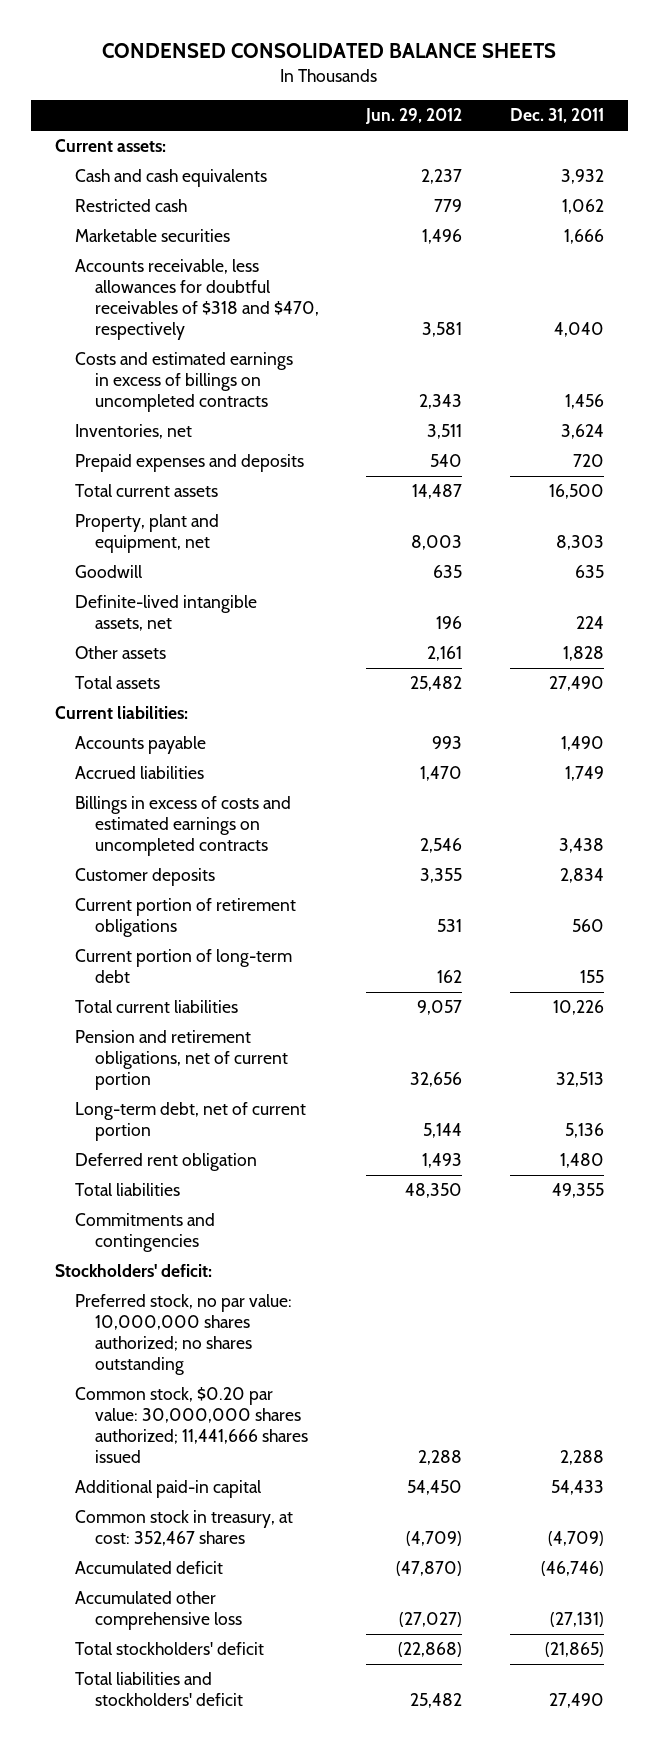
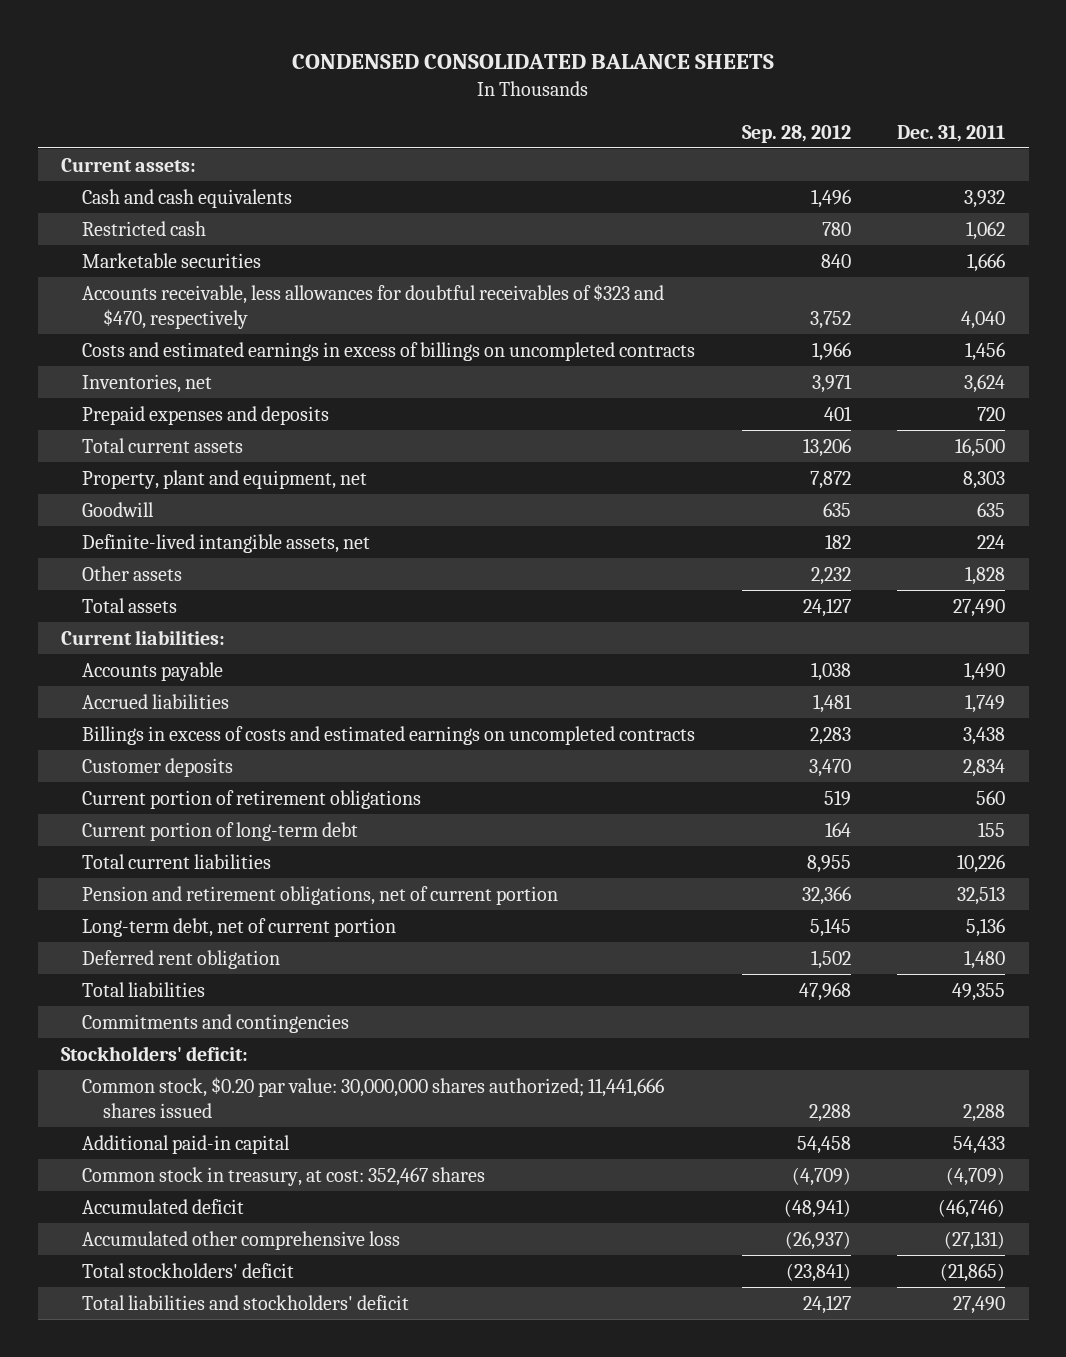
- | Jun. 29, 2012 | Dec. 31, 2011
+ | Sep. 28, 2012 | Dec. 31, 2011
- Accounts receivable, less allowances for doubtful receivables of $318 and $470, respectively | 3,581 | 4,040
+ Accounts receivable, less allowances for doubtful receivables of $323 and $470, respectively | 3,752 | 4,040
- Preferred stock, no par value: 10,000,000 shares authorized; no shares outstanding

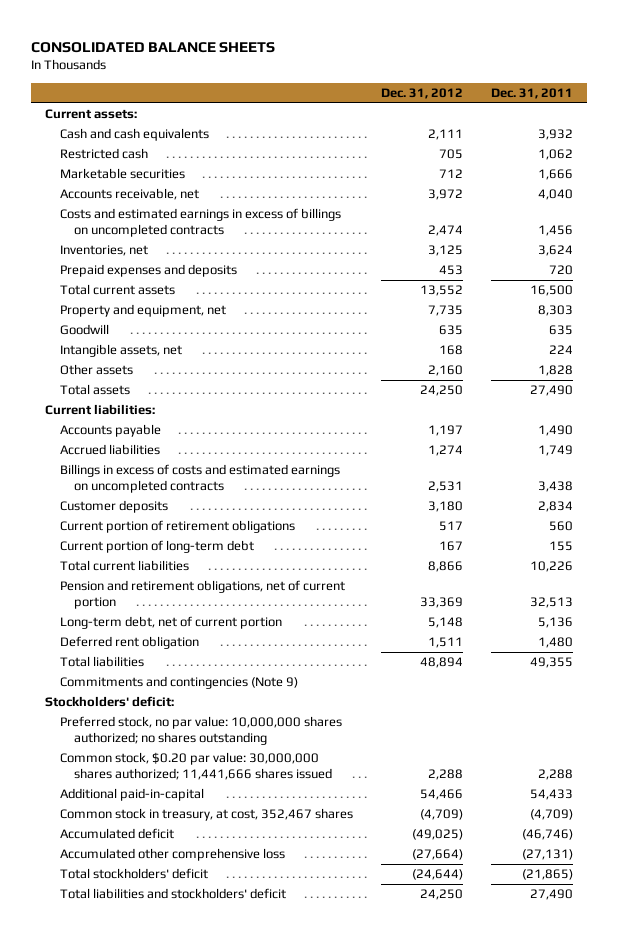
- CONDENSED CONSOLIDATED BALANCE SHEETS
+ CONSOLIDATED BALANCE SHEETS
- | Sep. 28, 2012 | Dec. 31, 2011
+ | Dec. 31, 2012 | Dec. 31, 2011
- Accounts receivable, less allowances for doubtful receivables of $323 and $470, respectively | 3,752 | 4,040
+ Accounts receivable, net | 3,972 | 4,040
- Property, plant and equipment, net | 7,872 | 8,303
+ Property and equipment, net | 7,735 | 8,303
- Definite-lived intangible assets, net | 182 | 224
+ Intangible assets, net | 168 | 224
- Commitments and contingencies
+ Commitments and contingencies (Note 9)
+ Preferred stock, no par value: 10,000,000 shares authorized; no shares outstanding
- Additional paid-in capital | 54,458 | 54,433
- Common stock in treasury, at cost: 352,467 shares | (4,709) | (4,709)
+ Additional paid-in-capital | 54,466 | 54,433
+ Common stock in treasury, at cost, 352,467 shares | (4,709) | (4,709)

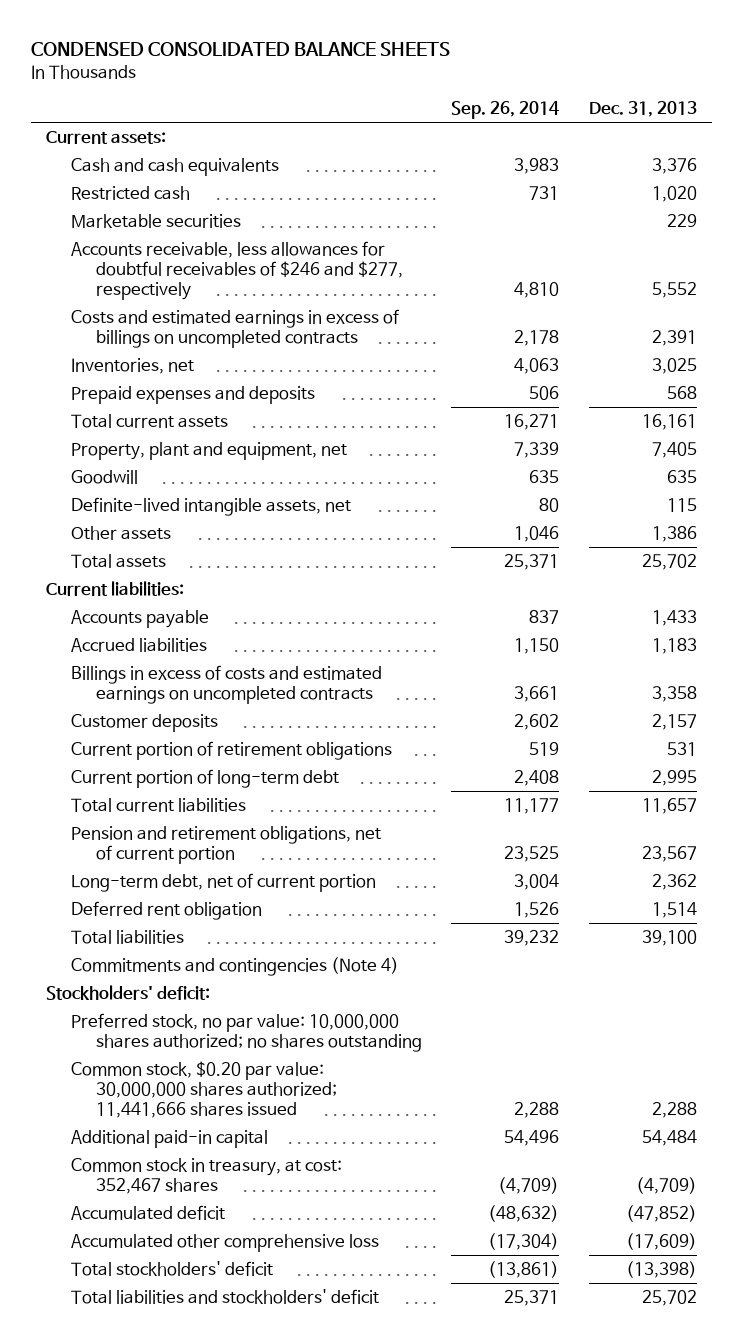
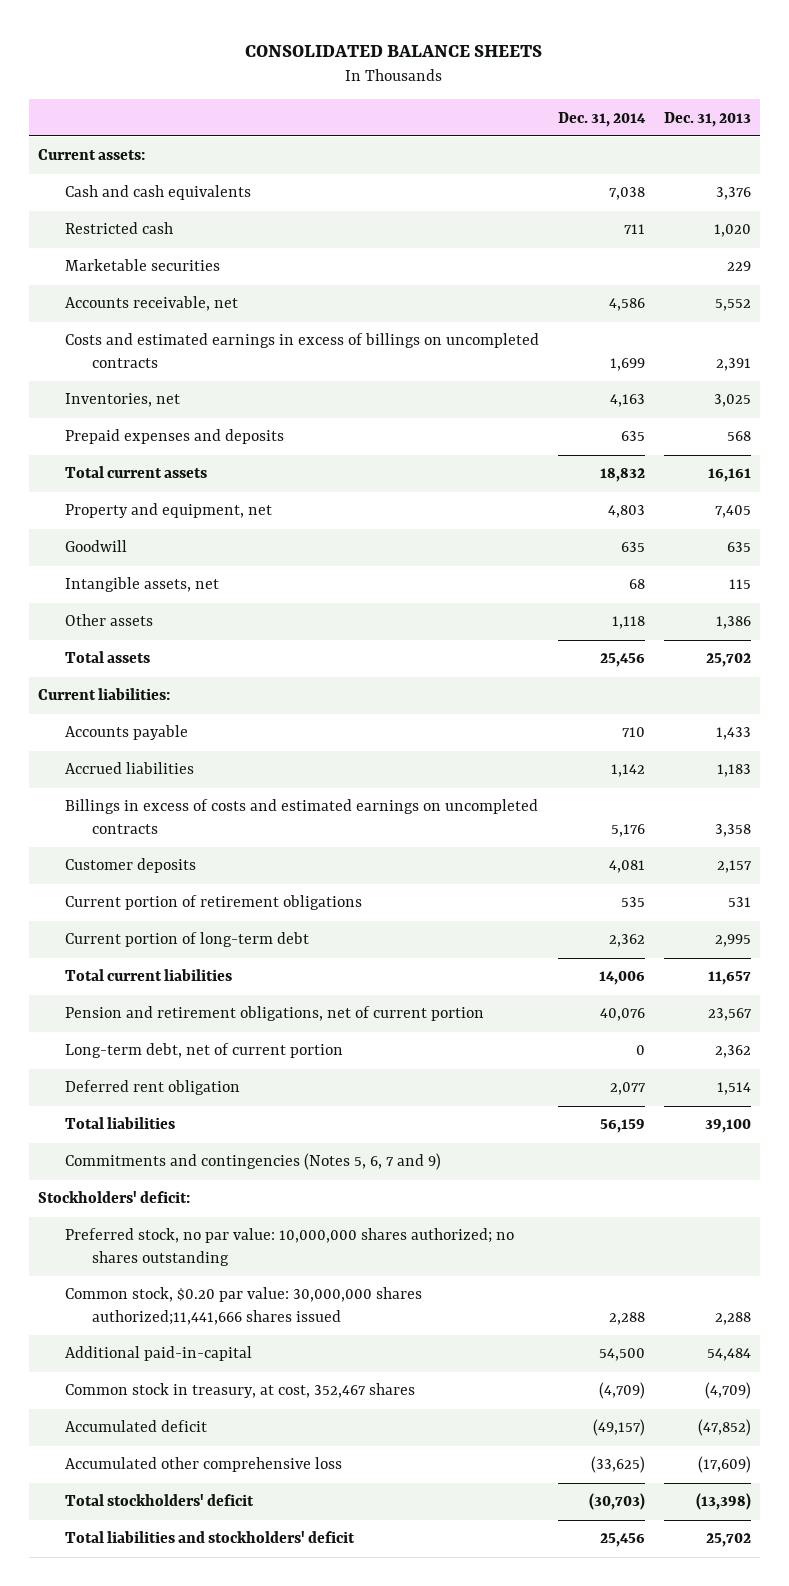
- CONDENSED CONSOLIDATED BALANCE SHEETS
+ CONSOLIDATED BALANCE SHEETS
- | Sep. 26, 2014 | Dec. 31, 2013
+ | Dec. 31, 2014 | Dec. 31, 2013
- Accounts receivable, less allowances for doubtful receivables of $246 and $277, respectively | 4,810 | 5,552
+ Accounts receivable, net | 4,586 | 5,552
- Property, plant and equipment, net | 7,339 | 7,405
+ Property and equipment, net | 4,803 | 7,405
- Definite-lived intangible assets, net | 80 | 115
+ Intangible assets, net | 68 | 115
- Commitments and contingencies (Note 4)
+ Commitments and contingencies (Notes 5, 6, 7 and 9)
- Common stock, $0.20 par value: 30,000,000 shares authorized; 11,441,666 shares issued | 2,288 | 2,288
- Additional paid-in capital | 54,496 | 54,484
- Common stock in treasury, at cost: 352,467 shares | (4,709) | (4,709)
+ Common stock, $0.20 par value: 30,000,000 shares authorized;11,441,666 shares issued | 2,288 | 2,288
+ Additional paid-in-capital | 54,500 | 54,484
+ Common stock in treasury, at cost, 352,467 shares | (4,709) | (4,709)

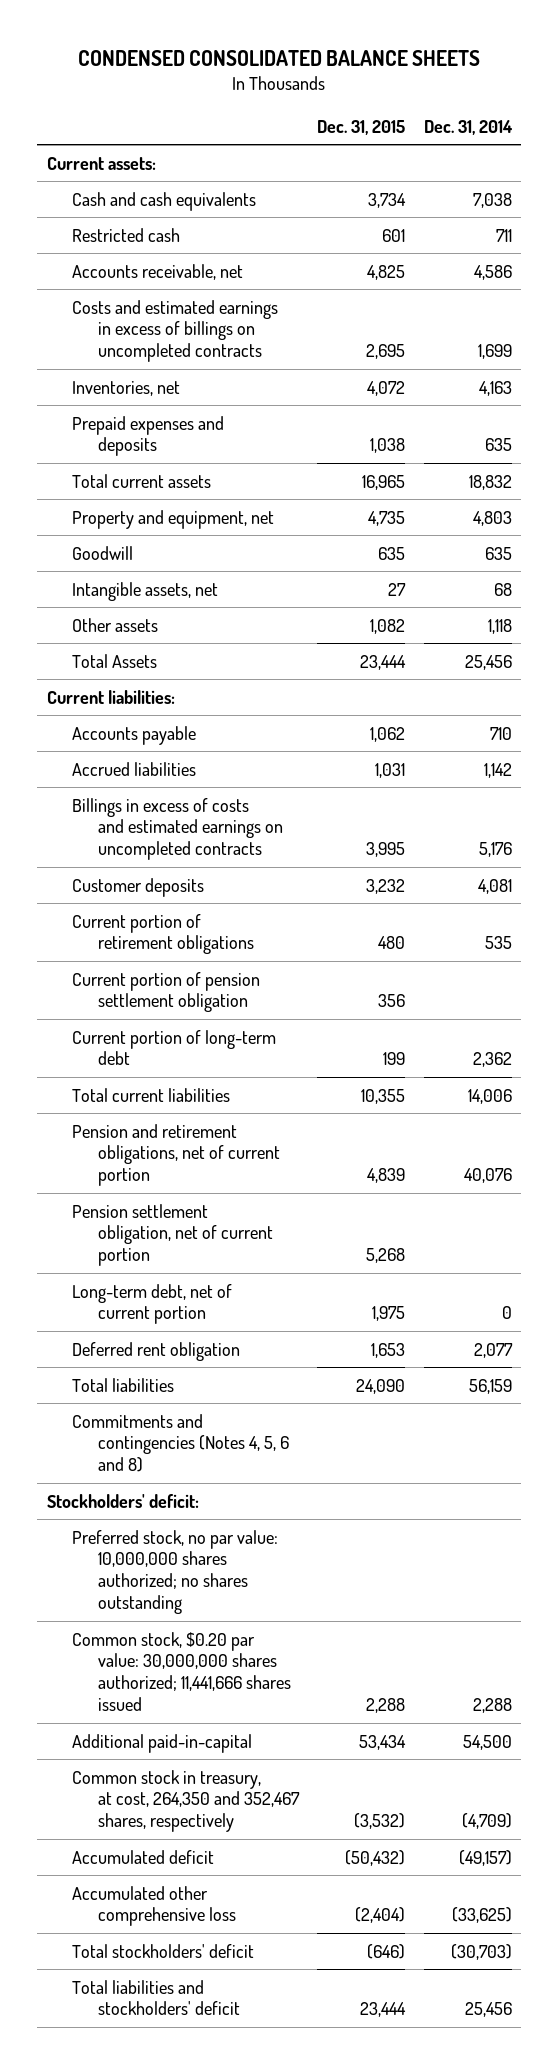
- CONSOLIDATED BALANCE SHEETS
+ CONDENSED CONSOLIDATED BALANCE SHEETS
- | Dec. 31, 2014 | Dec. 31, 2013
+ | Dec. 31, 2015 | Dec. 31, 2014
- Marketable securities | | 229
- Total assets | 25,456 | 25,702
+ Total Assets | 23,444 | 25,456
+ Current portion of pension settlement obligation | 356 |
+ Pension settlement obligation, net of current portion | 5,268 |
- Commitments and contingencies (Notes 5, 6, 7 and 9)
+ Commitments and contingencies (Notes 4, 5, 6 and 8)
- Common stock, $0.20 par value: 30,000,000 shares authorized;11,441,666 shares issued | 2,288 | 2,288
+ Common stock, $0.20 par value: 30,000,000 shares authorized; 11,441,666 shares issued | 2,288 | 2,288
- Common stock in treasury, at cost, 352,467 shares | (4,709) | (4,709)
+ Common stock in treasury, at cost, 264,350 and 352,467 shares, respectively | (3,532) | (4,709)

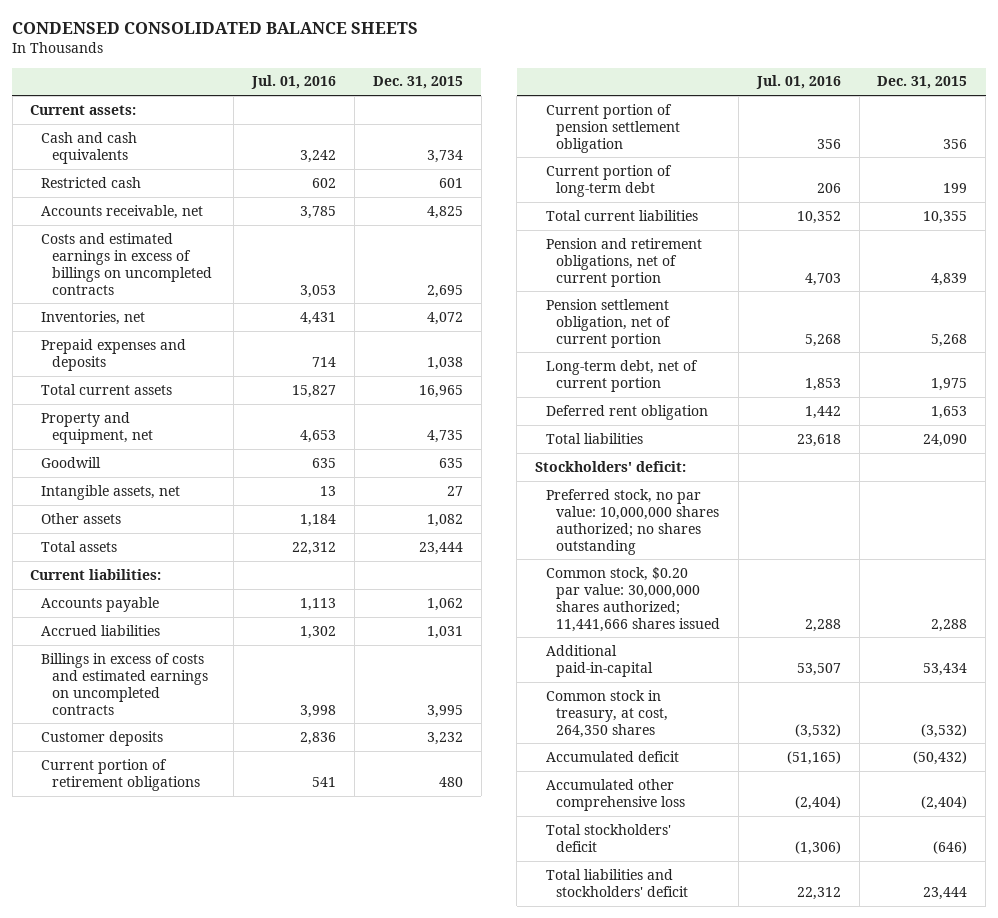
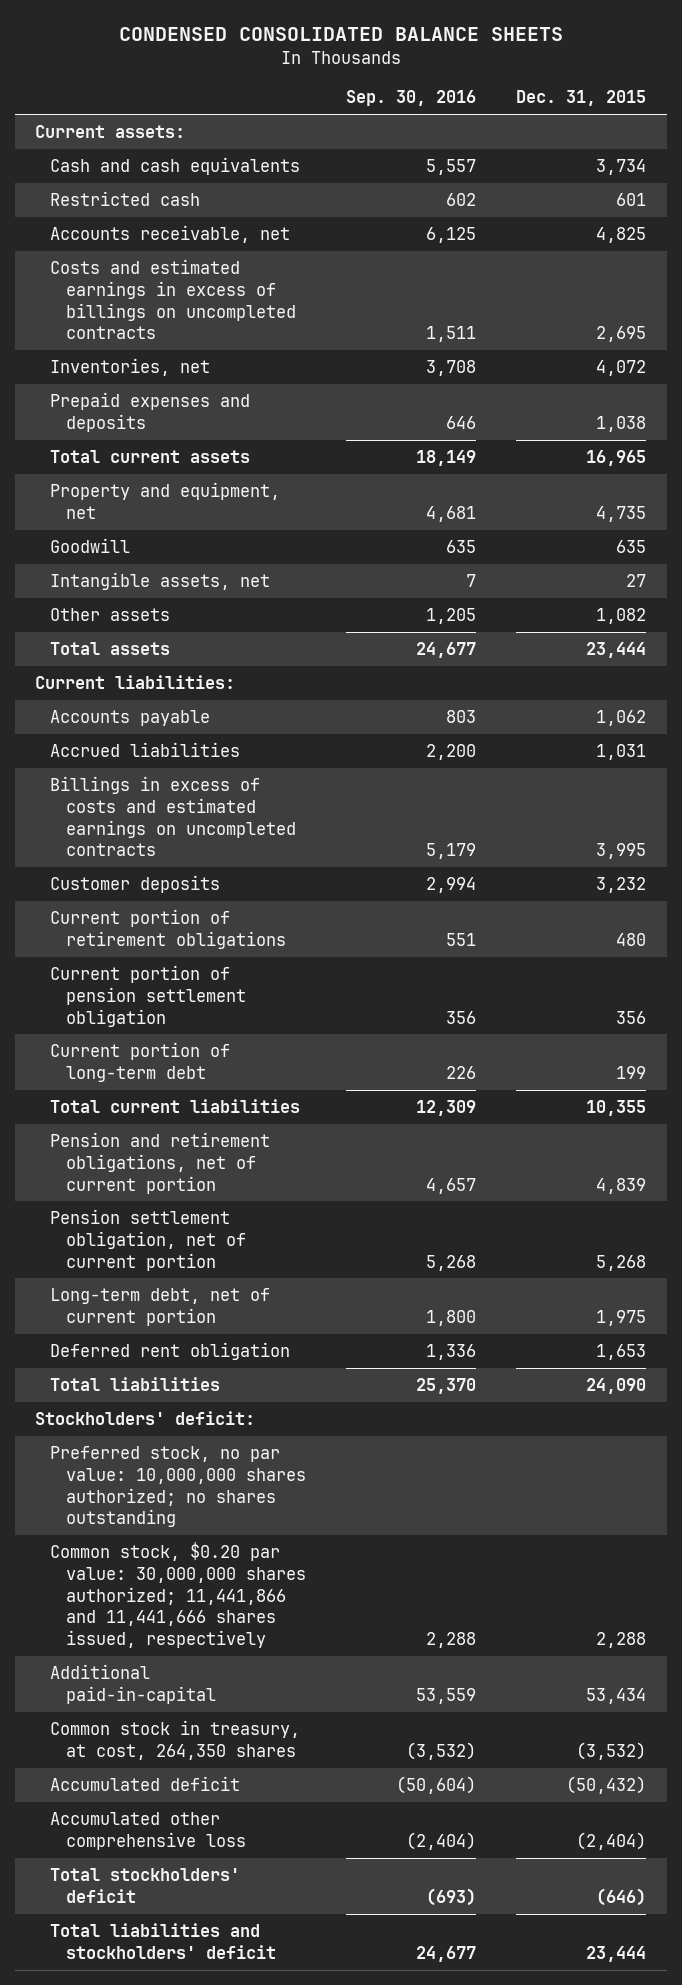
- | Jul. 01, 2016 | Dec. 31, 2015
+ | Sep. 30, 2016 | Dec. 31, 2015
- Common stock, $0.20 par value: 30,000,000 shares authorized; 11,441,666 shares issued | 2,288 | 2,288
+ Common stock, $0.20 par value: 30,000,000 shares authorized; 11,441,866 and 11,441,666 shares issued, respectively | 2,288 | 2,288

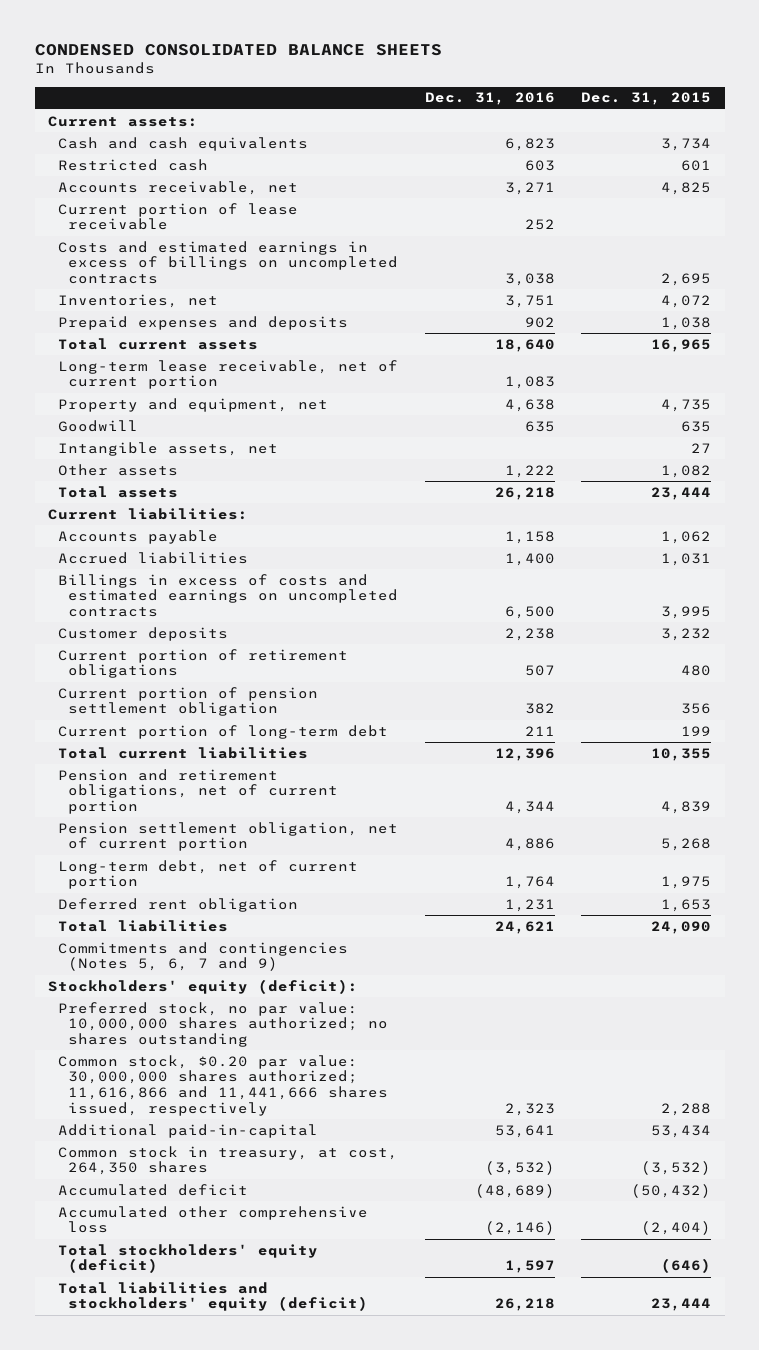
- | Sep. 30, 2016 | Dec. 31, 2015
+ | Dec. 31, 2016 | Dec. 31, 2015
+ Current portion of lease receivable | 252 |
+ Long-term lease receivable, net of current portion | 1,083 |
- Stockholders' deficit:
+ Commitments and contingencies (Notes 5, 6, 7 and 9)
+ Stockholders' equity (deficit):
- Common stock, $0.20 par value: 30,000,000 shares authorized; 11,441,866 and 11,441,666 shares issued, respectively | 2,288 | 2,288
+ Common stock, $0.20 par value: 30,000,000 shares authorized; 11,616,866 and 11,441,666 shares issued, respectively | 2,323 | 2,288
- Total stockholders' deficit | (693) | (646)
- Total liabilities and stockholders' deficit | 24,677 | 23,444
+ Total stockholders' equity (deficit) | 1,597 | (646)
+ Total liabilities and stockholders' equity (deficit) | 26,218 | 23,444

